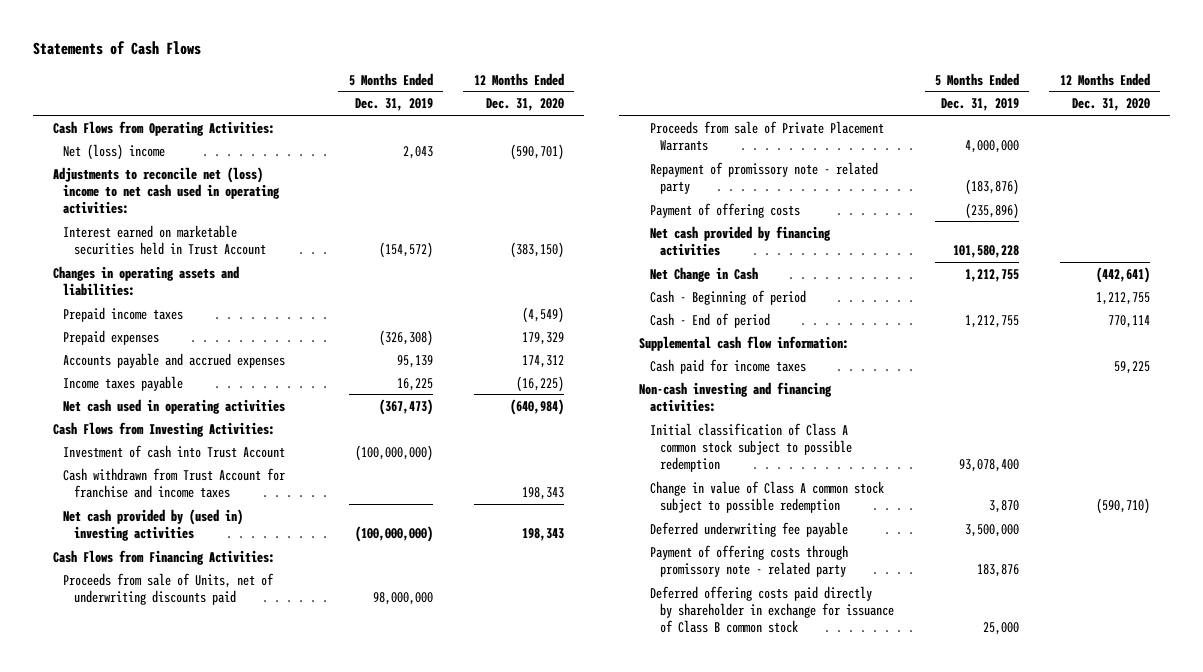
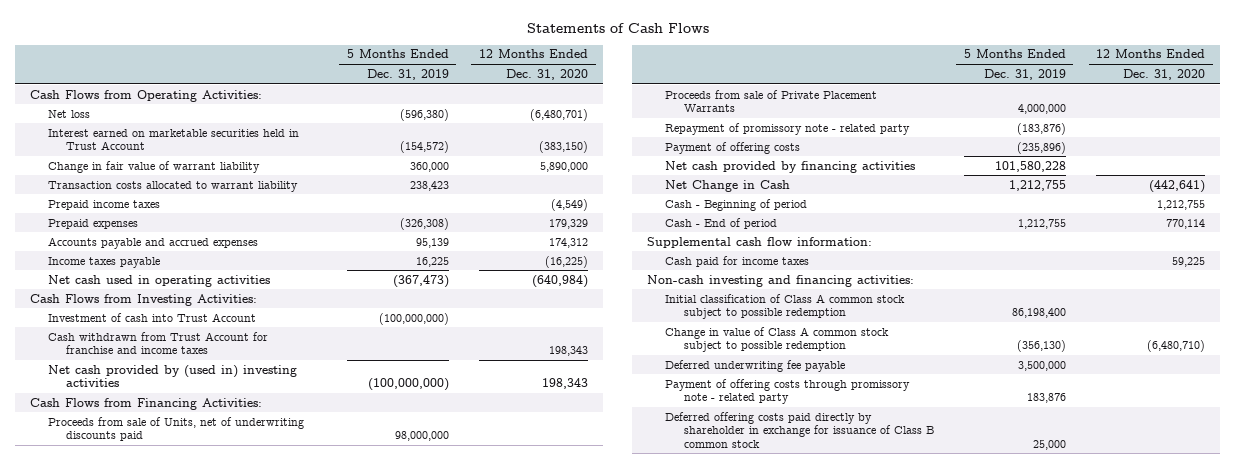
- Net (loss) income | 2,043 | (590,701)
- Adjustments to reconcile net (loss) income to net cash used in operating activities:
+ Net loss | (596,380) | (6,480,701)
- Changes in operating assets and liabilities:
+ Change in fair value of warrant liability | 360,000 | 5,890,000
+ Transaction costs allocated to warrant liability | 238,423 |
- Initial classification of Class A common stock subject to possible redemption | 93,078,400 |
- Change in value of Class A common stock subject to possible redemption | 3,870 | (590,710)
+ Initial classification of Class A common stock subject to possible redemption | 86,198,400 |
+ Change in value of Class A common stock subject to possible redemption | (356,130) | (6,480,710)

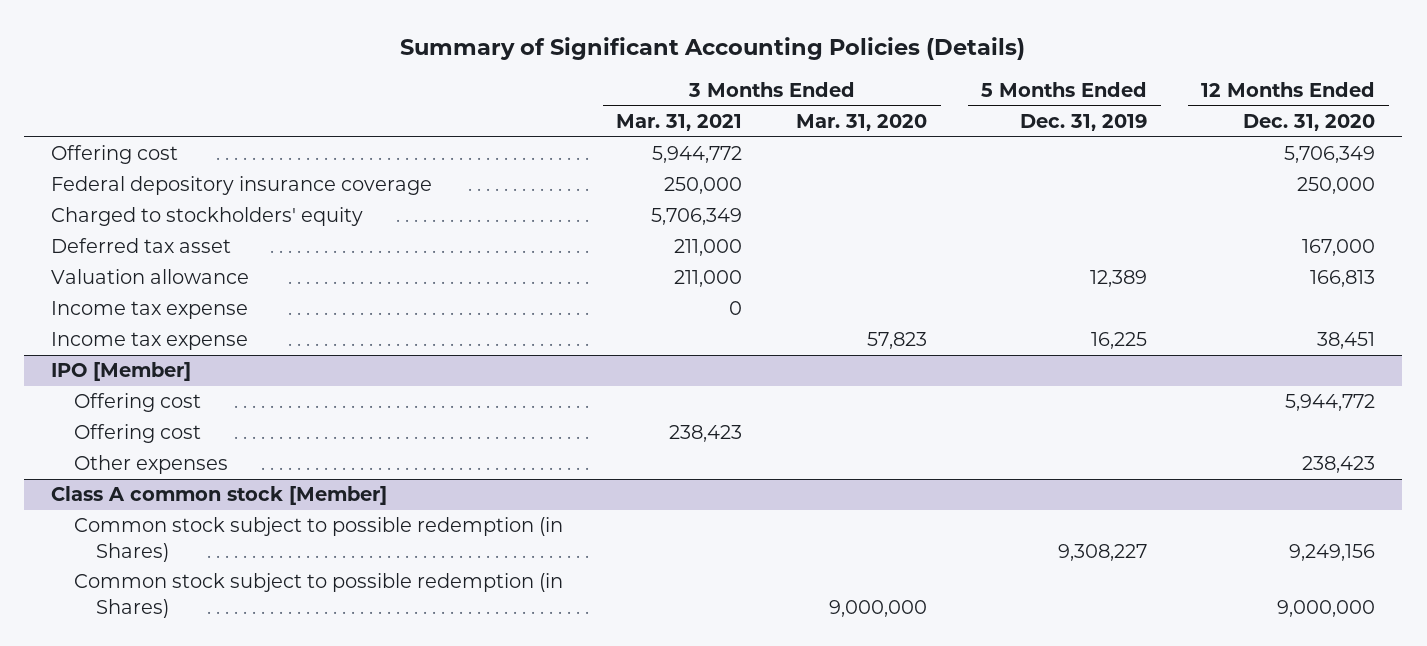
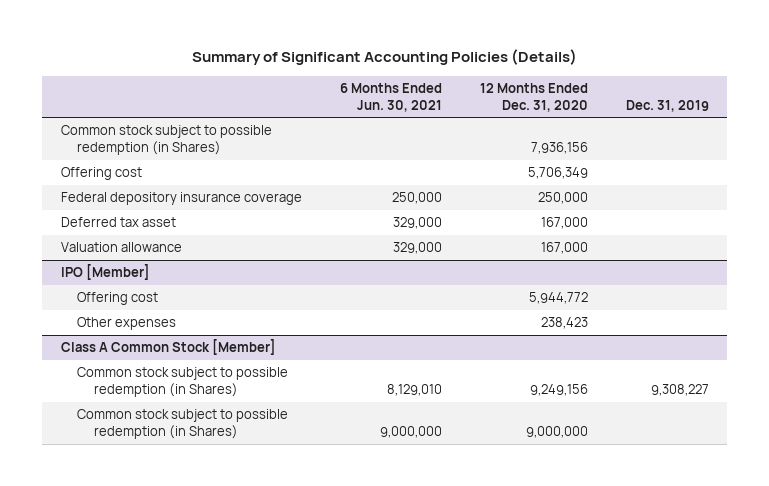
- | 3 Months Ended Mar. 31, 2021 | 3 Months Ended Mar. 31, 2020 | 5 Months Ended Dec. 31, 2019 | 12 Months Ended Dec. 31, 2020
+ | 6 Months Ended Jun. 30, 2021 | 12 Months Ended Dec. 31, 2020 | Dec. 31, 2019
+ Common stock subject to possible redemption (in Shares) | | 7,936,156 |
- Charged to stockholders' equity | 5,706,349 | | |
- Valuation allowance | 211,000 | | 12,389 | 166,813
- Income tax expense | 0 | | |
- Income tax expense | | 57,823 | 16,225 | 38,451
+ Valuation allowance | 329,000 | 167,000 |
@ IPO [Member]
- Offering cost | 238,423 | | |
- Class A common stock [Member]
+ Class A Common Stock [Member]

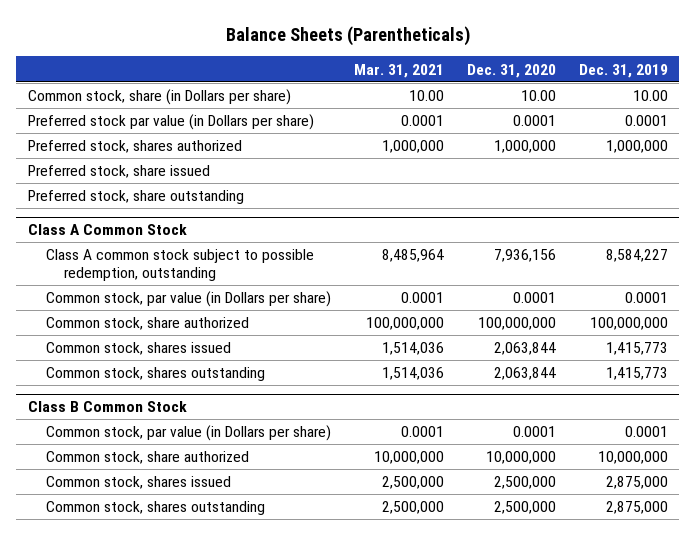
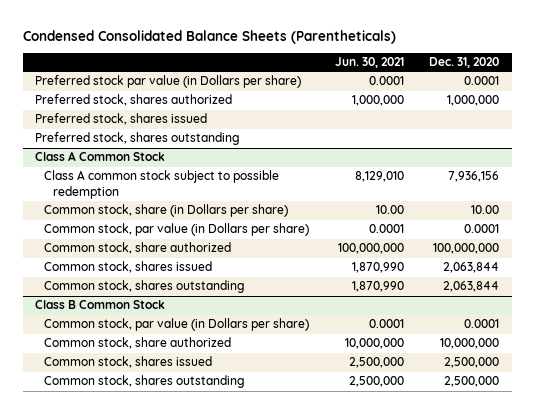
- Balance Sheets (Parentheticals)
+ Condensed Consolidated Balance Sheets (Parentheticals)
- | Mar. 31, 2021 | Dec. 31, 2020 | Dec. 31, 2019
+ | Jun. 30, 2021 | Dec. 31, 2020
- Common stock, share (in Dollars per share) | 10.00 | 10.00 | 10.00
- Preferred stock, share issued
- Preferred stock, share outstanding
+ Preferred stock, shares issued
+ Preferred stock, shares outstanding
@ Class A Common Stock
- Class A common stock subject to possible redemption, outstanding | 8,485,964 | 7,936,156 | 8,584,227
+ Class A common stock subject to possible redemption | 8,129,010 | 7,936,156
+ Common stock, share (in Dollars per share) | 10.00 | 10.00

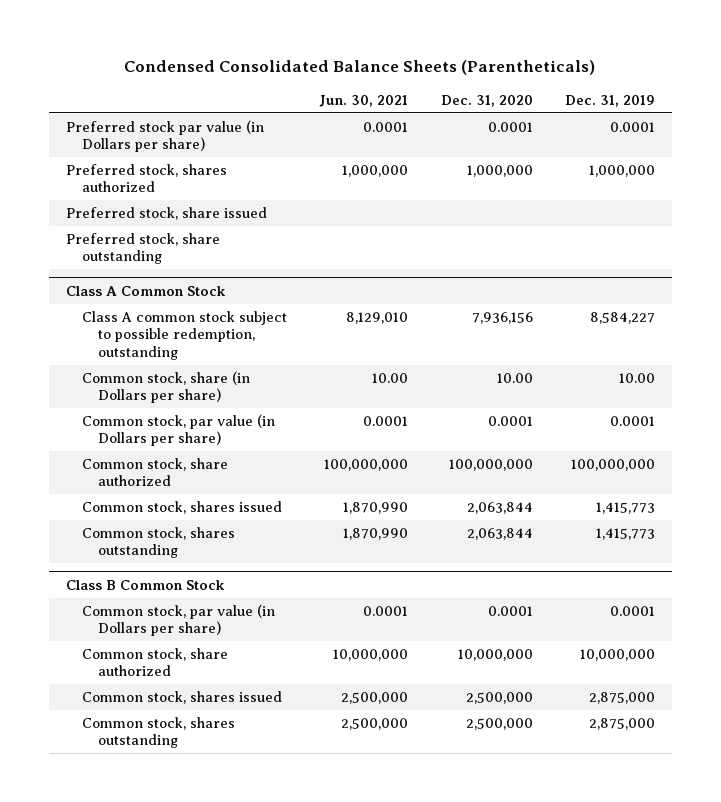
- | Jun. 30, 2021 | Dec. 31, 2020
+ | Jun. 30, 2021 | Dec. 31, 2020 | Dec. 31, 2019
- Preferred stock, shares issued
- Preferred stock, shares outstanding
+ Preferred stock, share issued
+ Preferred stock, share outstanding
@ Class A Common Stock
- Class A common stock subject to possible redemption | 8,129,010 | 7,936,156
+ Class A common stock subject to possible redemption, outstanding | 8,129,010 | 7,936,156 | 8,584,227

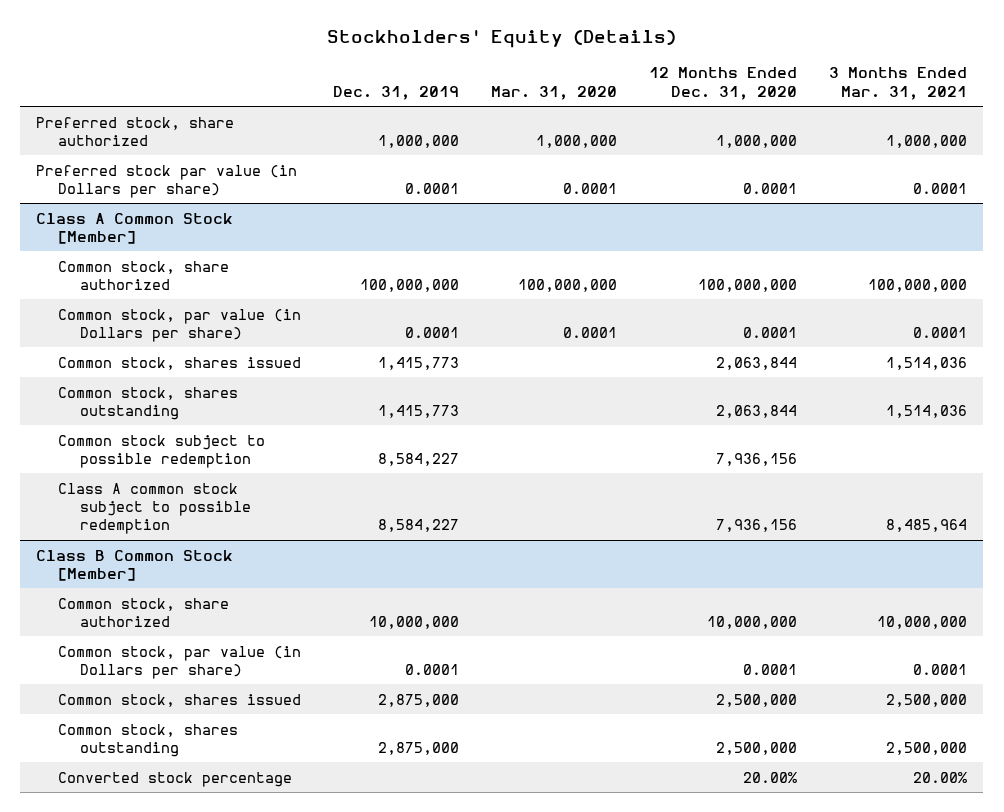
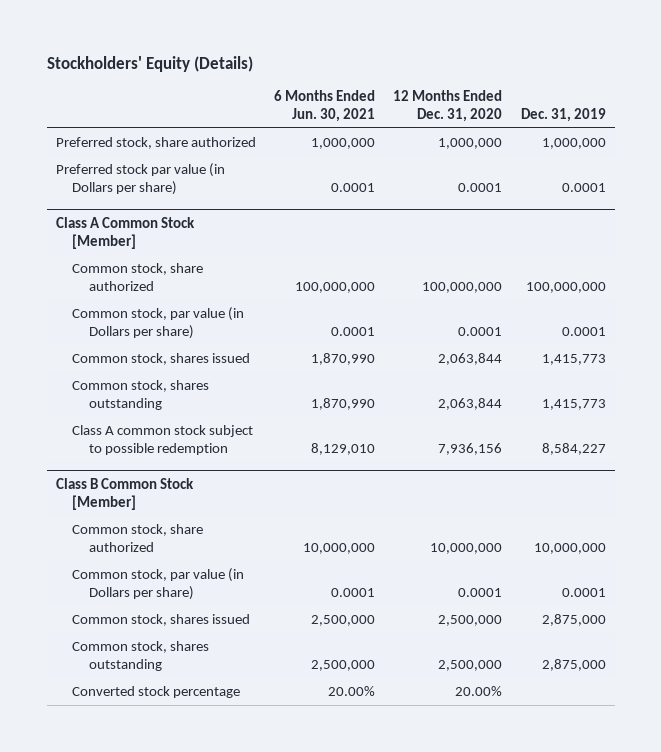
- | Dec. 31, 2019 | Mar. 31, 2020 | 12 Months Ended Dec. 31, 2020 | 3 Months Ended Mar. 31, 2021
+ | 6 Months Ended Jun. 30, 2021 | 12 Months Ended Dec. 31, 2020 | Dec. 31, 2019
@ Class A Common Stock [Member]
- Common stock subject to possible redemption | 8,584,227 | | 7,936,156 |

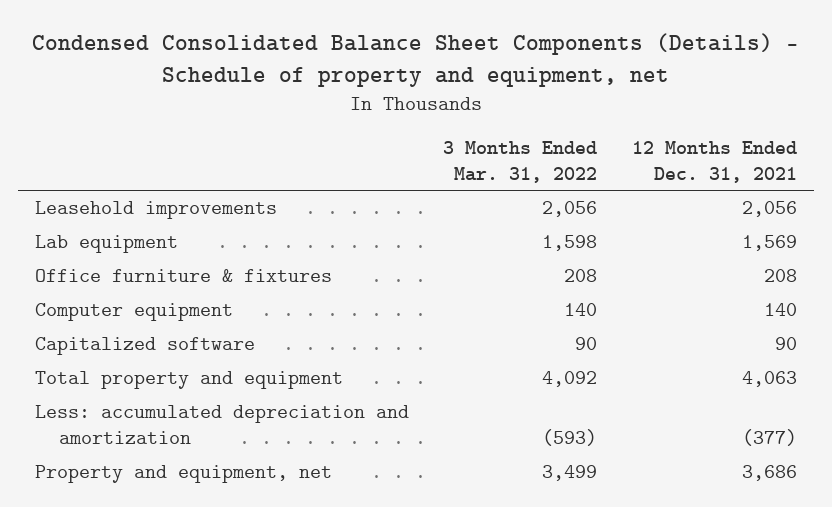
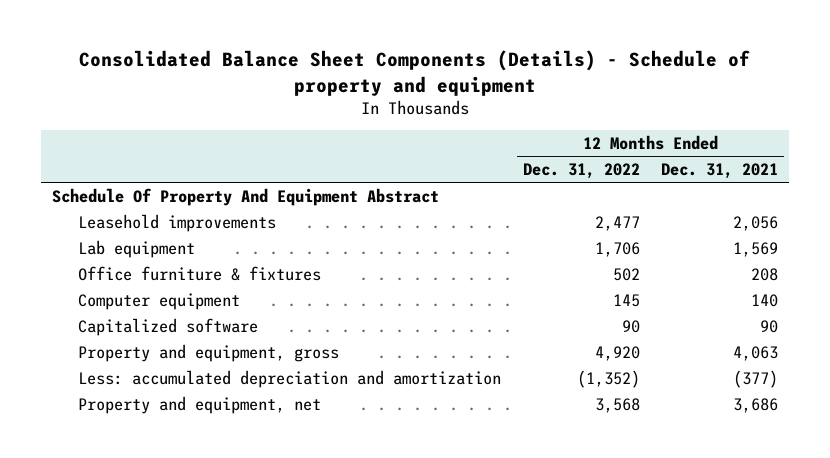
- Condensed Consolidated Balance Sheet Components (Details) - Schedule of property and equipment, net
+ Consolidated Balance Sheet Components (Details) - Schedule of property and equipment
- | 3 Months Ended Mar. 31, 2022 | 12 Months Ended Dec. 31, 2021
+ | 12 Months Ended Dec. 31, 2022 | 12 Months Ended Dec. 31, 2021
+ Schedule Of Property And Equipment Abstract
- Total property and equipment | 4,092 | 4,063
+ Property and equipment, gross | 4,920 | 4,063

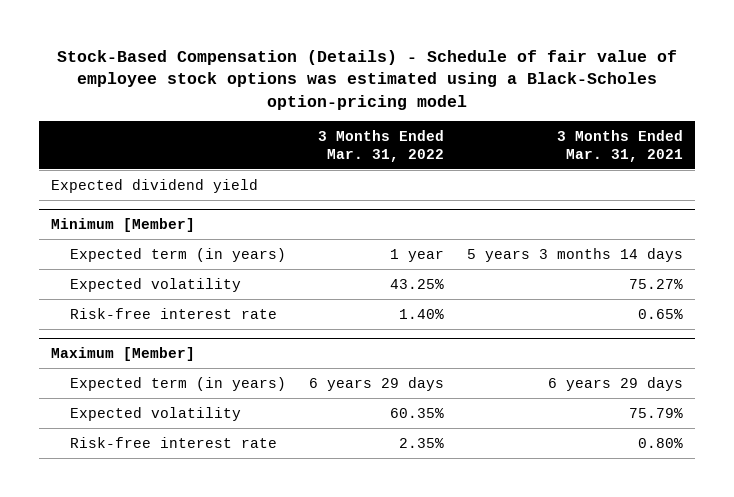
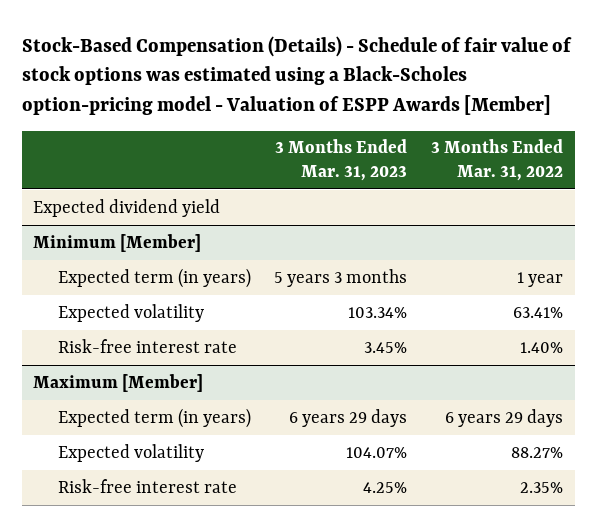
- Stock-Based Compensation (Details) - Schedule of fair value of employee stock options was estimated using a Black-Scholes option-pricing model
+ Stock-Based Compensation (Details) - Schedule of fair value of stock options was estimated using a Black-Scholes option-pricing model - Valuation of ESPP Awards [Member]
- | 3 Months Ended Mar. 31, 2022 | 3 Months Ended Mar. 31, 2021
+ | 3 Months Ended Mar. 31, 2023 | 3 Months Ended Mar. 31, 2022
@ Minimum [Member]
- Expected volatility | 43.25% | 75.27%
+ Expected volatility | 103.34% | 63.41%
@ Maximum [Member]
- Expected volatility | 60.35% | 75.79%
+ Expected volatility | 104.07% | 88.27%

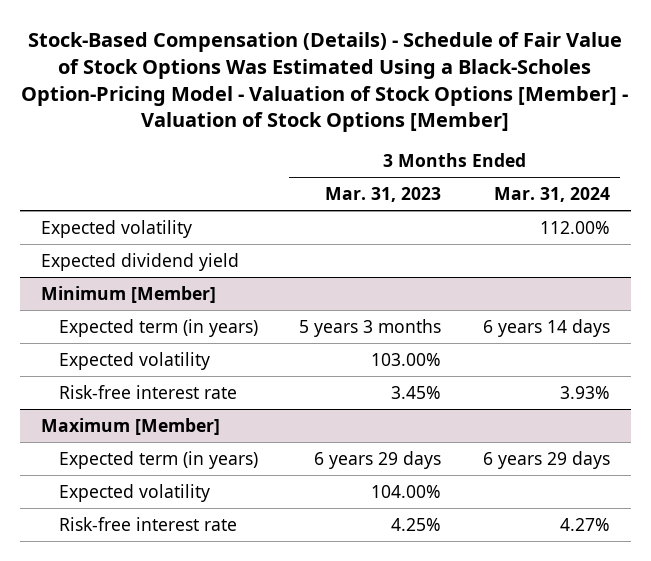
- Stock-Based Compensation (Details) - Schedule of fair value of stock options was estimated using a Black-Scholes option-pricing model - Valuation of ESPP Awards [Member]
+ Stock-Based Compensation (Details) - Schedule of Fair Value of Stock Options Was Estimated Using a Black-Scholes Option-Pricing Model - Valuation of Stock Options [Member] - Valuation of Stock Options [Member]
- | 3 Months Ended Mar. 31, 2023 | 3 Months Ended Mar. 31, 2022
+ | 3 Months Ended Mar. 31, 2023 | 3 Months Ended Mar. 31, 2024
+ Expected volatility | | 112.00%
@ Minimum [Member]
- Expected volatility | 103.34% | 63.41%
+ Expected volatility | 103.00% |
@ Maximum [Member]
- Expected volatility | 104.07% | 88.27%
+ Expected volatility | 104.00% |

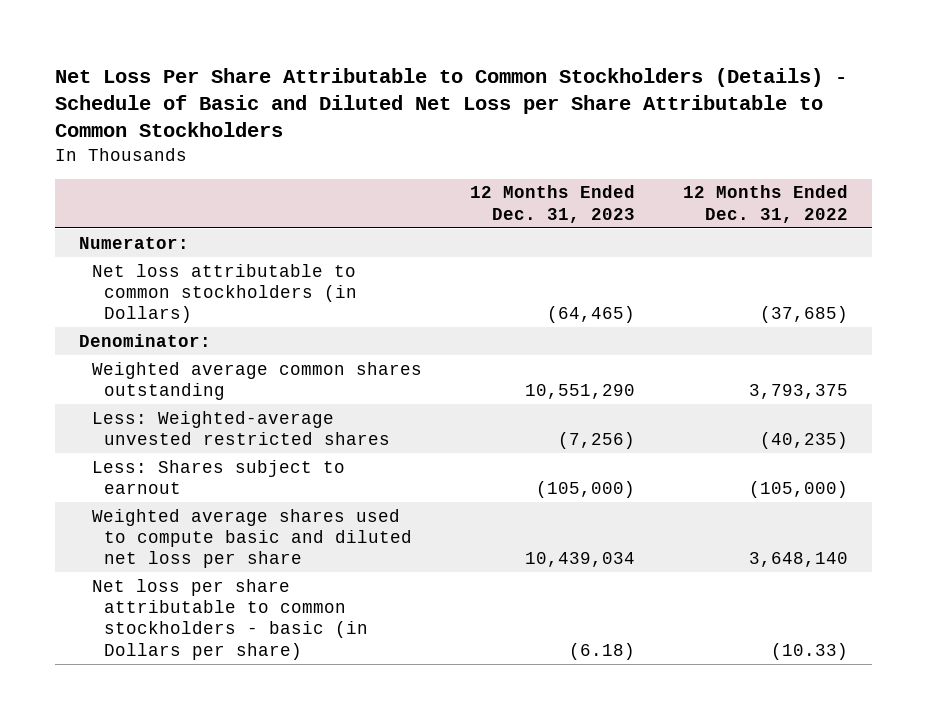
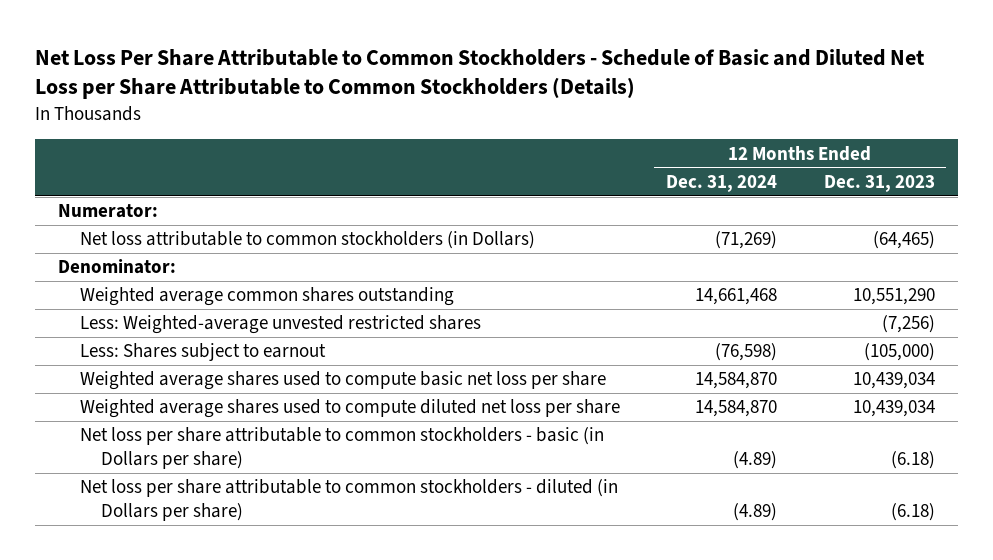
- Net Loss Per Share Attributable to Common Stockholders (Details) - Schedule of Basic and Diluted Net Loss per Share Attributable to Common Stockholders
+ Net Loss Per Share Attributable to Common Stockholders - Schedule of Basic and Diluted Net Loss per Share Attributable to Common Stockholders (Details)
- | 12 Months Ended Dec. 31, 2023 | 12 Months Ended Dec. 31, 2022
+ | 12 Months Ended Dec. 31, 2024 | 12 Months Ended Dec. 31, 2023
- Weighted average shares used to compute basic and diluted net loss per share | 10,439,034 | 3,648,140
+ Weighted average shares used to compute basic net loss per share | 14,584,870 | 10,439,034
+ Weighted average shares used to compute diluted net loss per share | 14,584,870 | 10,439,034
+ Net loss per share attributable to common stockholders - diluted (in Dollars per share) | (4.89) | (6.18)

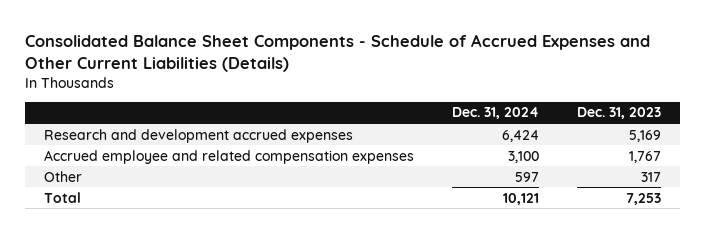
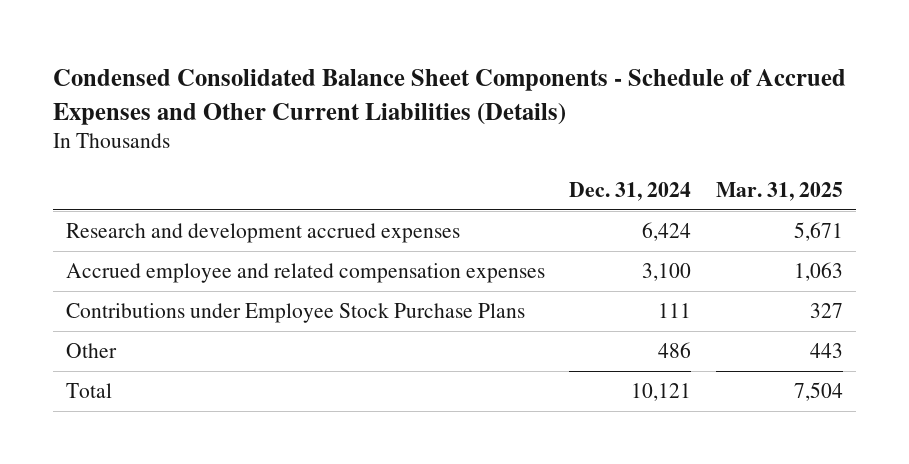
- Consolidated Balance Sheet Components - Schedule of Accrued Expenses and Other Current Liabilities (Details)
+ Condensed Consolidated Balance Sheet Components - Schedule of Accrued Expenses and Other Current Liabilities (Details)
- | Dec. 31, 2024 | Dec. 31, 2023
+ | Dec. 31, 2024 | Mar. 31, 2025
- Other | 597 | 317
+ Contributions under Employee Stock Purchase Plans | 111 | 327
+ Other | 486 | 443

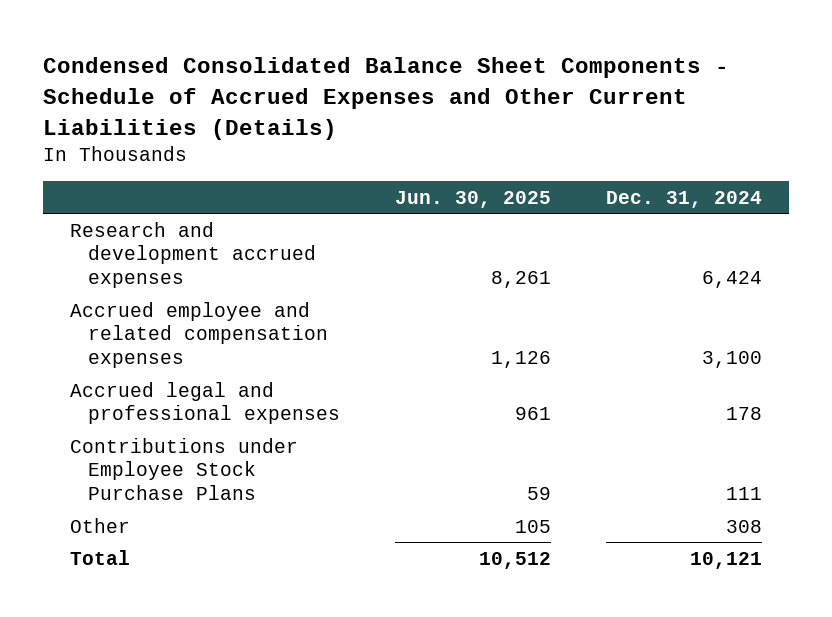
- | Dec. 31, 2024 | Mar. 31, 2025
+ | Jun. 30, 2025 | Dec. 31, 2024
+ Accrued legal and professional expenses | 961 | 178
- Other | 486 | 443
+ Other | 105 | 308

